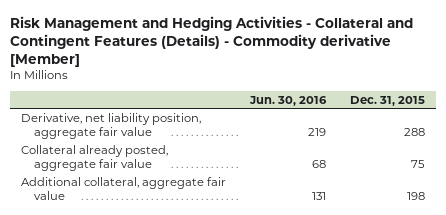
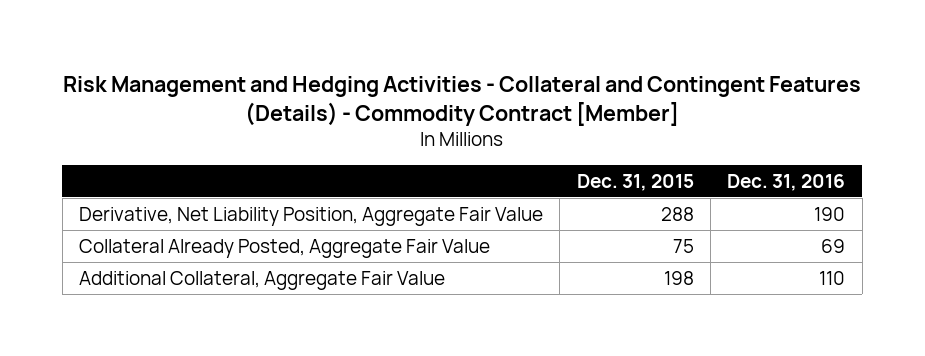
- Risk Management and Hedging Activities - Collateral and Contingent Features (Details) - Commodity derivative [Member]
+ Risk Management and Hedging Activities - Collateral and Contingent Features (Details) - Commodity Contract [Member]
- | Jun. 30, 2016 | Dec. 31, 2015
+ | Dec. 31, 2015 | Dec. 31, 2016
- Derivative, net liability position, aggregate fair value | 219 | 288
- Collateral already posted, aggregate fair value | 68 | 75
- Additional collateral, aggregate fair value | 131 | 198
+ Derivative, Net Liability Position, Aggregate Fair Value | 288 | 190
+ Collateral Already Posted, Aggregate Fair Value | 75 | 69
+ Additional Collateral, Aggregate Fair Value | 198 | 110

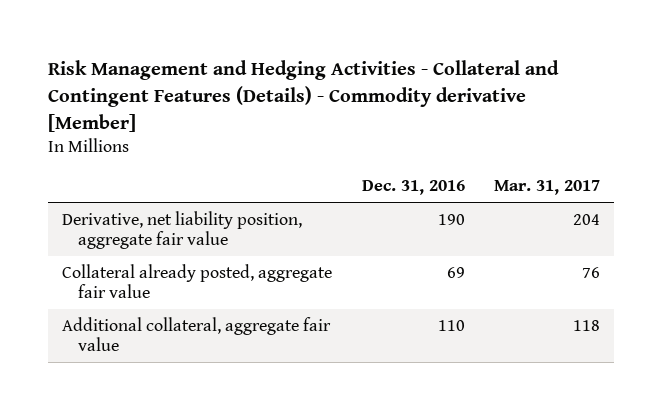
- Risk Management and Hedging Activities - Collateral and Contingent Features (Details) - Commodity Contract [Member]
+ Risk Management and Hedging Activities - Collateral and Contingent Features (Details) - Commodity derivative [Member]
- | Dec. 31, 2015 | Dec. 31, 2016
+ | Dec. 31, 2016 | Mar. 31, 2017
- Derivative, Net Liability Position, Aggregate Fair Value | 288 | 190
- Collateral Already Posted, Aggregate Fair Value | 75 | 69
- Additional Collateral, Aggregate Fair Value | 198 | 110
+ Derivative, net liability position, aggregate fair value | 190 | 204
+ Collateral already posted, aggregate fair value | 69 | 76
+ Additional collateral, aggregate fair value | 110 | 118

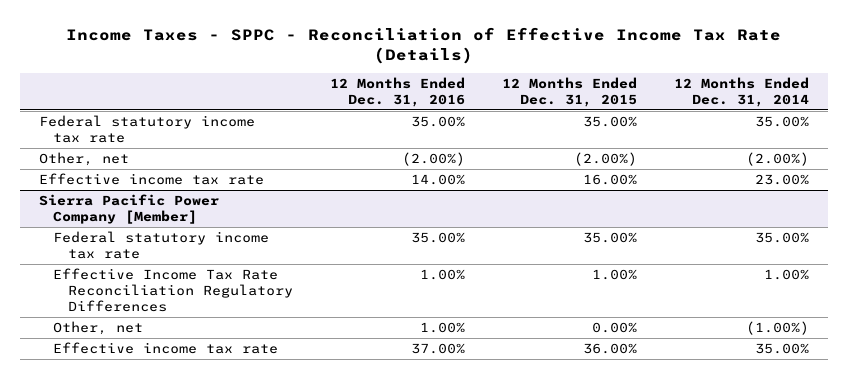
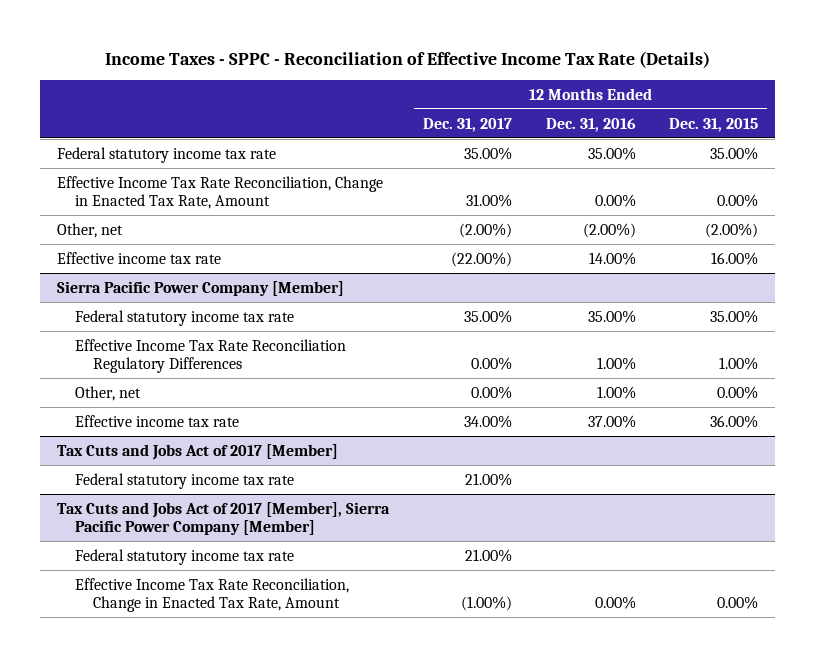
- | 12 Months Ended Dec. 31, 2016 | 12 Months Ended Dec. 31, 2015 | 12 Months Ended Dec. 31, 2014
+ | 12 Months Ended Dec. 31, 2017 | 12 Months Ended Dec. 31, 2016 | 12 Months Ended Dec. 31, 2015
+ Effective Income Tax Rate Reconciliation, Change in Enacted Tax Rate, Amount | 31.00% | 0.00% | 0.00%
+ Tax Cuts and Jobs Act of 2017 [Member]
+ Federal statutory income tax rate | 21.00% | |
+ Tax Cuts and Jobs Act of 2017 [Member], Sierra Pacific Power Company [Member]
+ Federal statutory income tax rate | 21.00% | |
+ Effective Income Tax Rate Reconciliation, Change in Enacted Tax Rate, Amount | (1.00%) | 0.00% | 0.00%

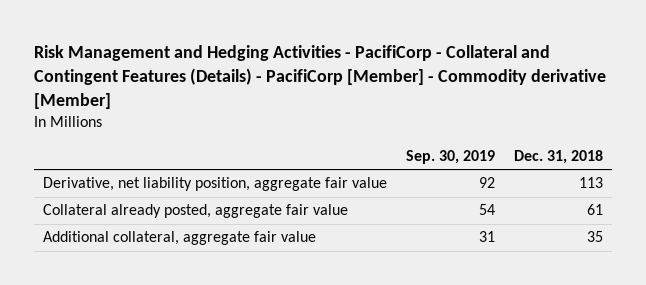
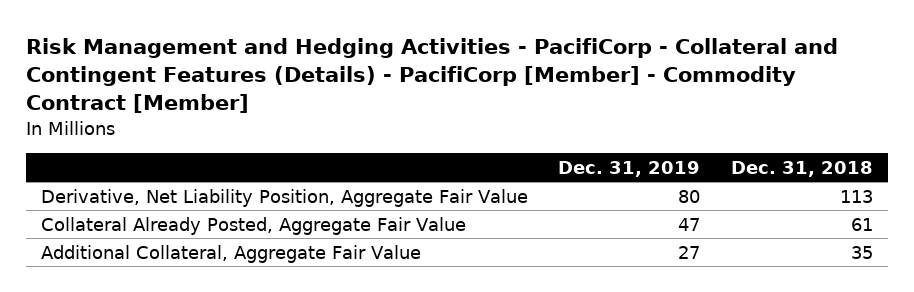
- Risk Management and Hedging Activities - PacifiCorp - Collateral and Contingent Features (Details) - PacifiCorp [Member] - Commodity derivative [Member]
+ Risk Management and Hedging Activities - PacifiCorp - Collateral and Contingent Features (Details) - PacifiCorp [Member] - Commodity Contract [Member]
- | Sep. 30, 2019 | Dec. 31, 2018
+ | Dec. 31, 2019 | Dec. 31, 2018
- Derivative, net liability position, aggregate fair value | 92 | 113
- Collateral already posted, aggregate fair value | 54 | 61
- Additional collateral, aggregate fair value | 31 | 35
+ Derivative, Net Liability Position, Aggregate Fair Value | 80 | 113
+ Collateral Already Posted, Aggregate Fair Value | 47 | 61
+ Additional Collateral, Aggregate Fair Value | 27 | 35

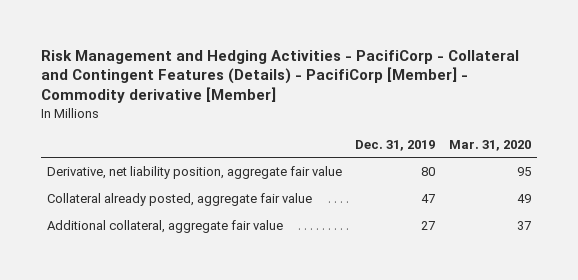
- Risk Management and Hedging Activities - PacifiCorp - Collateral and Contingent Features (Details) - PacifiCorp [Member] - Commodity Contract [Member]
+ Risk Management and Hedging Activities - PacifiCorp - Collateral and Contingent Features (Details) - PacifiCorp [Member] - Commodity derivative [Member]
- | Dec. 31, 2019 | Dec. 31, 2018
+ | Dec. 31, 2019 | Mar. 31, 2020
- Derivative, Net Liability Position, Aggregate Fair Value | 80 | 113
- Collateral Already Posted, Aggregate Fair Value | 47 | 61
- Additional Collateral, Aggregate Fair Value | 27 | 35
+ Derivative, net liability position, aggregate fair value | 80 | 95
+ Collateral already posted, aggregate fair value | 47 | 49
+ Additional collateral, aggregate fair value | 27 | 37

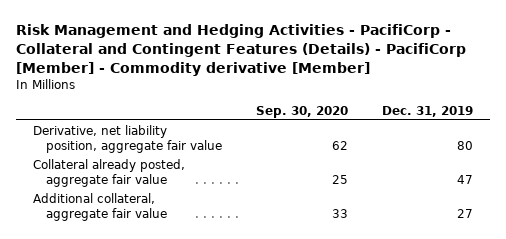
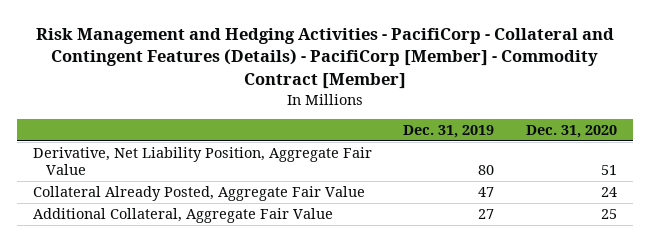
- Risk Management and Hedging Activities - PacifiCorp - Collateral and Contingent Features (Details) - PacifiCorp [Member] - Commodity derivative [Member]
+ Risk Management and Hedging Activities - PacifiCorp - Collateral and Contingent Features (Details) - PacifiCorp [Member] - Commodity Contract [Member]
- | Sep. 30, 2020 | Dec. 31, 2019
+ | Dec. 31, 2019 | Dec. 31, 2020
- Derivative, net liability position, aggregate fair value | 62 | 80
- Collateral already posted, aggregate fair value | 25 | 47
- Additional collateral, aggregate fair value | 33 | 27
+ Derivative, Net Liability Position, Aggregate Fair Value | 80 | 51
+ Collateral Already Posted, Aggregate Fair Value | 47 | 24
+ Additional Collateral, Aggregate Fair Value | 27 | 25

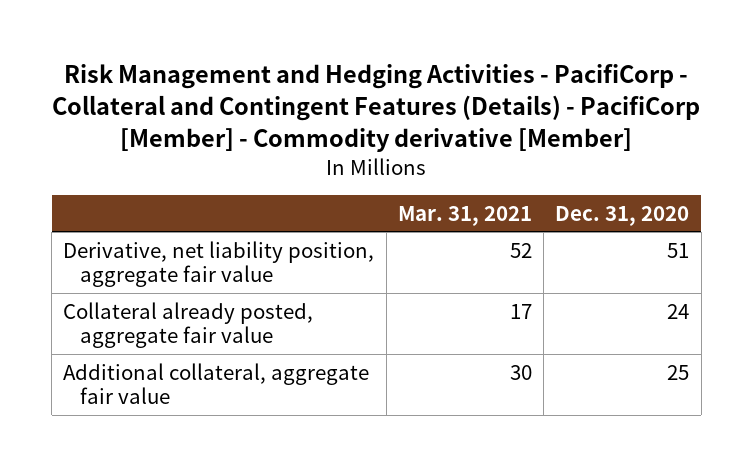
- Risk Management and Hedging Activities - PacifiCorp - Collateral and Contingent Features (Details) - PacifiCorp [Member] - Commodity Contract [Member]
+ Risk Management and Hedging Activities - PacifiCorp - Collateral and Contingent Features (Details) - PacifiCorp [Member] - Commodity derivative [Member]
- | Dec. 31, 2019 | Dec. 31, 2020
+ | Mar. 31, 2021 | Dec. 31, 2020
- Derivative, Net Liability Position, Aggregate Fair Value | 80 | 51
- Collateral Already Posted, Aggregate Fair Value | 47 | 24
- Additional Collateral, Aggregate Fair Value | 27 | 25
+ Derivative, net liability position, aggregate fair value | 52 | 51
+ Collateral already posted, aggregate fair value | 17 | 24
+ Additional collateral, aggregate fair value | 30 | 25

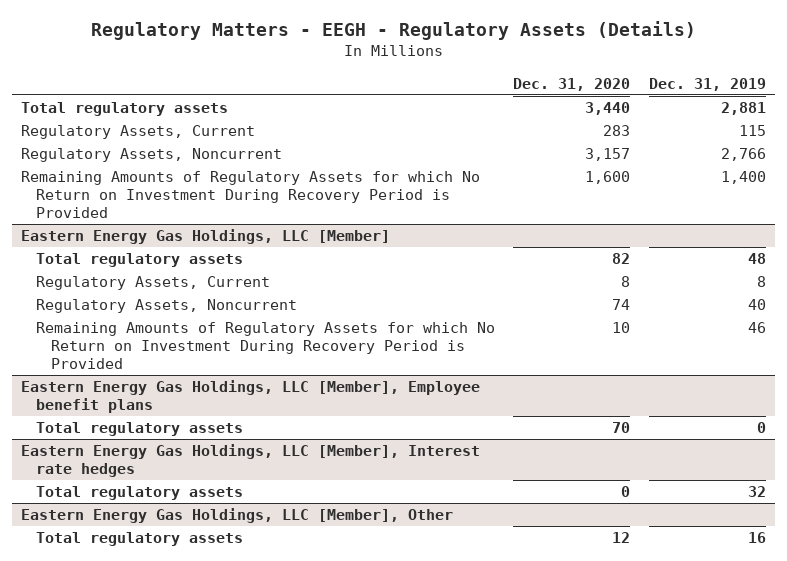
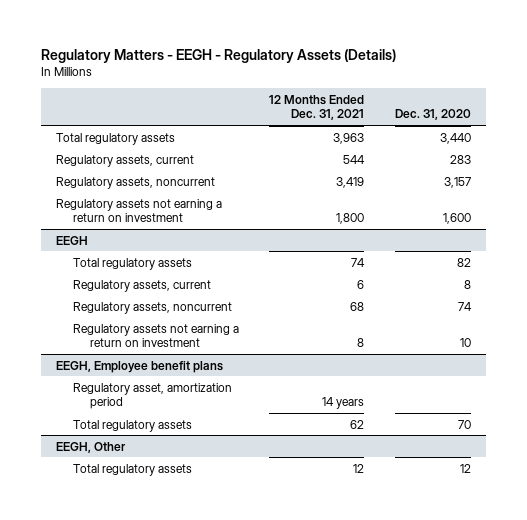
- | Dec. 31, 2020 | Dec. 31, 2019
+ | 12 Months Ended Dec. 31, 2021 | Dec. 31, 2020
- Regulatory Assets, Current | 283 | 115
- Regulatory Assets, Noncurrent | 3,157 | 2,766
- Remaining Amounts of Regulatory Assets for which No Return on Investment During Recovery Period is Provided | 1,600 | 1,400
- Eastern Energy Gas Holdings, LLC [Member]
+ Regulatory assets, current | 544 | 283
+ Regulatory assets, noncurrent | 3,419 | 3,157
+ Regulatory assets not earning a return on investment | 1,800 | 1,600
+ EEGH
- Regulatory Assets, Current | 8 | 8
- Regulatory Assets, Noncurrent | 74 | 40
- Remaining Amounts of Regulatory Assets for which No Return on Investment During Recovery Period is Provided | 10 | 46
- Eastern Energy Gas Holdings, LLC [Member], Employee benefit plans
+ Regulatory assets, current | 6 | 8
+ Regulatory assets, noncurrent | 68 | 74
+ Regulatory assets not earning a return on investment | 8 | 10
+ EEGH, Employee benefit plans
+ Regulatory asset, amortization period | 14 years |
- Eastern Energy Gas Holdings, LLC [Member], Interest rate hedges
- Total regulatory assets | 0 | 32
- Eastern Energy Gas Holdings, LLC [Member], Other
+ EEGH, Other

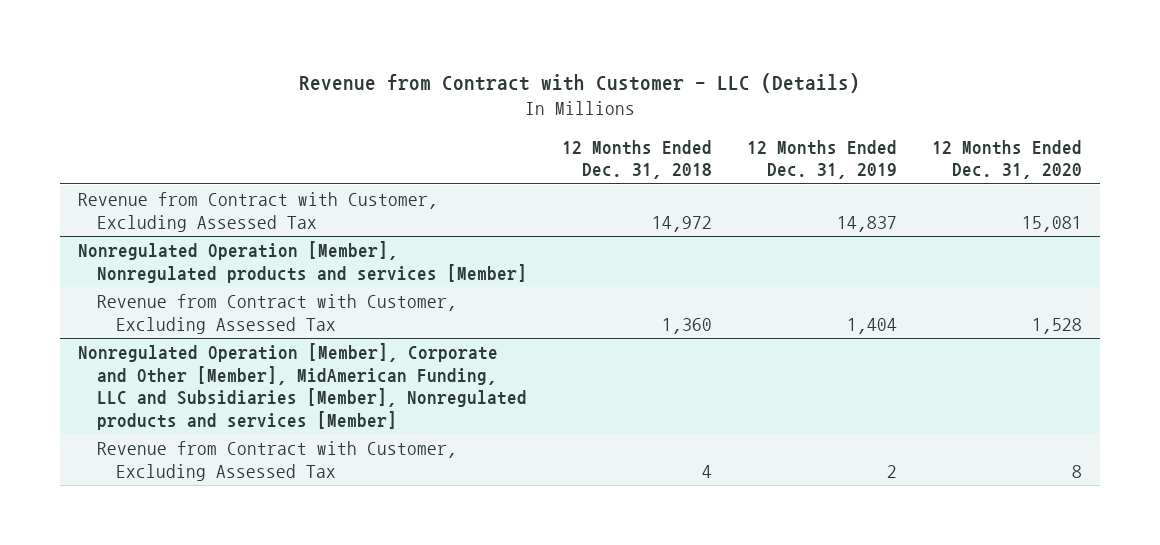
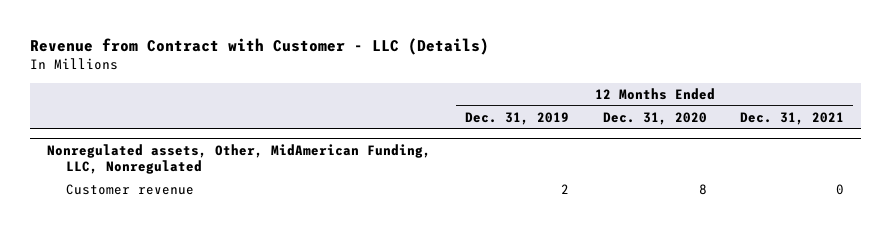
- | 12 Months Ended Dec. 31, 2018 | 12 Months Ended Dec. 31, 2019 | 12 Months Ended Dec. 31, 2020
+ | 12 Months Ended Dec. 31, 2019 | 12 Months Ended Dec. 31, 2020 | 12 Months Ended Dec. 31, 2021
- Revenue from Contract with Customer, Excluding Assessed Tax | 14,972 | 14,837 | 15,081
- Nonregulated Operation [Member], Nonregulated products and services [Member]
- Revenue from Contract with Customer, Excluding Assessed Tax | 1,360 | 1,404 | 1,528
- Nonregulated Operation [Member], Corporate and Other [Member], MidAmerican Funding, LLC and Subsidiaries [Member], Nonregulated products and services [Member]
- Revenue from Contract with Customer, Excluding Assessed Tax | 4 | 2 | 8
+ Nonregulated assets, Other, MidAmerican Funding, LLC, Nonregulated
+ Customer revenue | 2 | 8 | 0

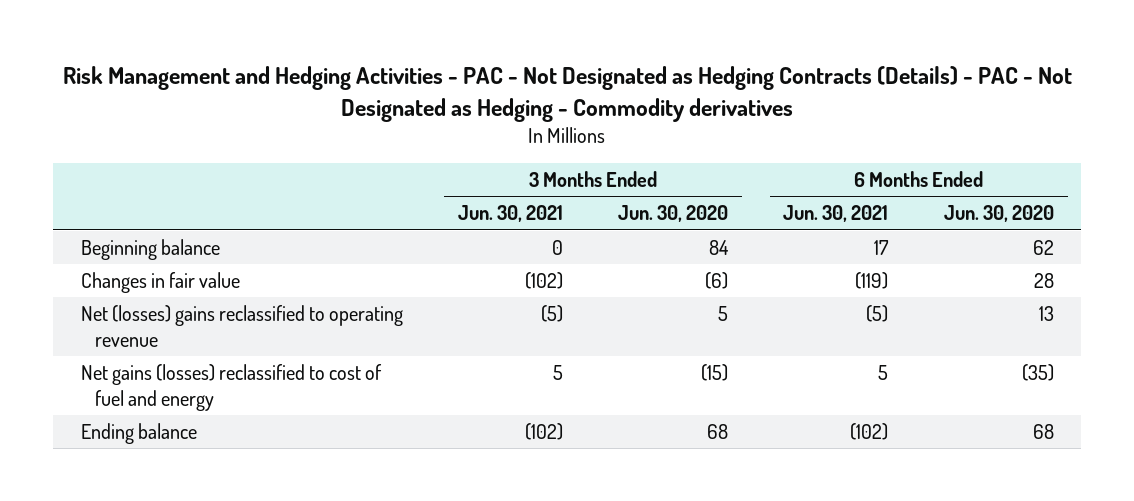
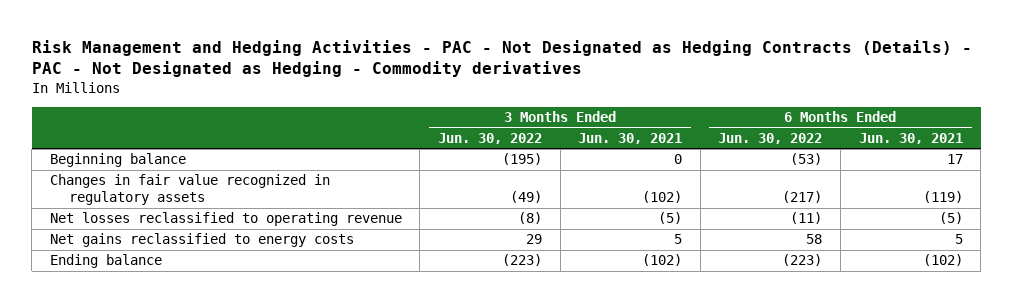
- | 3 Months Ended Jun. 30, 2021 | 3 Months Ended Jun. 30, 2020 | 6 Months Ended Jun. 30, 2021 | 6 Months Ended Jun. 30, 2020
+ | 3 Months Ended Jun. 30, 2022 | 3 Months Ended Jun. 30, 2021 | 6 Months Ended Jun. 30, 2022 | 6 Months Ended Jun. 30, 2021
- Changes in fair value | (102) | (6) | (119) | 28
- Net (losses) gains reclassified to operating revenue | (5) | 5 | (5) | 13
- Net gains (losses) reclassified to cost of fuel and energy | 5 | (15) | 5 | (35)
+ Changes in fair value recognized in regulatory assets | (49) | (102) | (217) | (119)
+ Net losses reclassified to operating revenue | (8) | (5) | (11) | (5)
+ Net gains reclassified to energy costs | 29 | 5 | 58 | 5

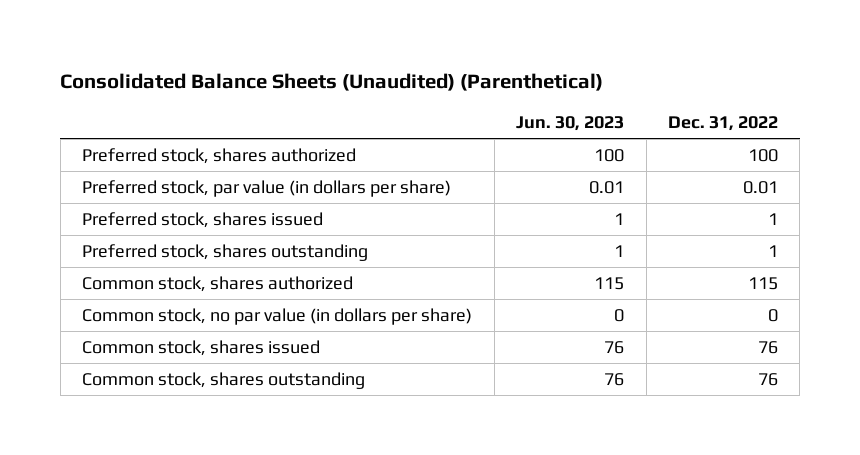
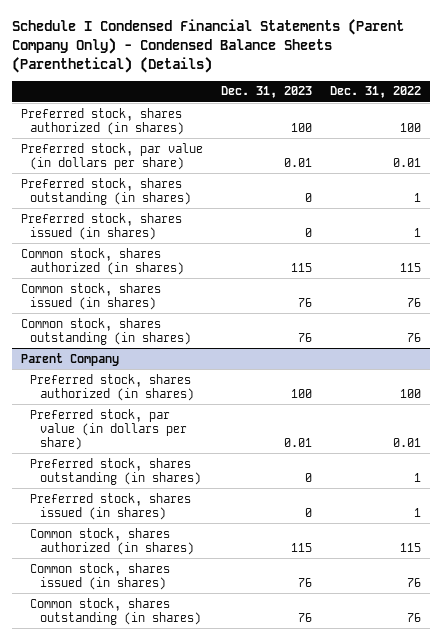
- Consolidated Balance Sheets (Unaudited) (Parenthetical)
+ Schedule I Condensed Financial Statements (Parent Company Only) - Condensed Balance Sheets (Parenthetical) (Details)
- | Jun. 30, 2023 | Dec. 31, 2022
+ | Dec. 31, 2023 | Dec. 31, 2022
- Preferred stock, shares authorized | 100 | 100
+ Preferred stock, shares authorized (in shares) | 100 | 100
- Preferred stock, shares issued | 1 | 1
- Preferred stock, shares outstanding | 1 | 1
- Common stock, shares authorized | 115 | 115
- Common stock, no par value (in dollars per share) | 0 | 0
- Common stock, shares issued | 76 | 76
- Common stock, shares outstanding | 76 | 76
+ Preferred stock, shares outstanding (in shares) | 0 | 1
+ Preferred stock, shares issued (in shares) | 0 | 1
+ Common stock, shares authorized (in shares) | 115 | 115
+ Common stock, shares issued (in shares) | 76 | 76
+ Common stock, shares outstanding (in shares) | 76 | 76
+ Parent Company
+ Preferred stock, shares authorized (in shares) | 100 | 100
+ Preferred stock, par value (in dollars per share) | 0.01 | 0.01
+ Preferred stock, shares outstanding (in shares) | 0 | 1
+ Preferred stock, shares issued (in shares) | 0 | 1
+ Common stock, shares authorized (in shares) | 115 | 115
+ Common stock, shares issued (in shares) | 76 | 76
+ Common stock, shares outstanding (in shares) | 76 | 76

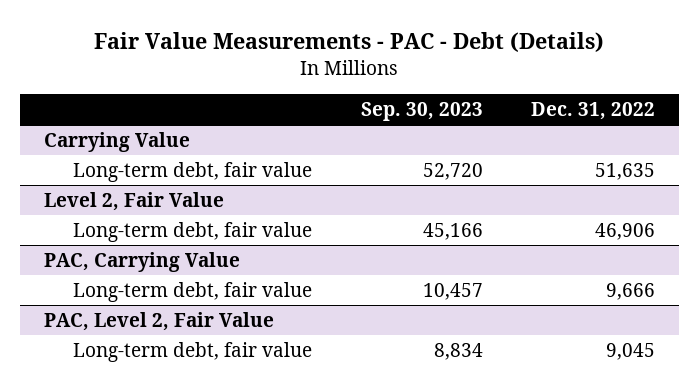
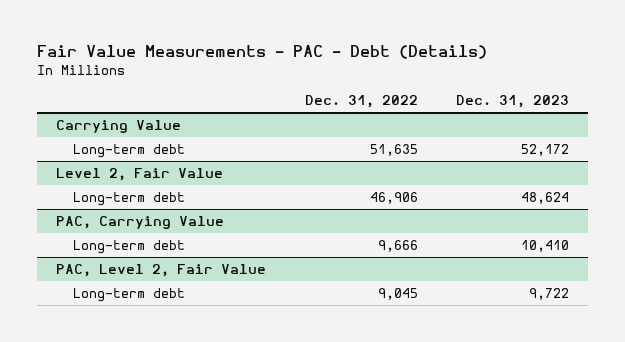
- | Sep. 30, 2023 | Dec. 31, 2022
+ | Dec. 31, 2022 | Dec. 31, 2023
@ Carrying Value
- Long-term debt, fair value | 52,720 | 51,635
+ Long-term debt | 51,635 | 52,172
@ Level 2, Fair Value
- Long-term debt, fair value | 45,166 | 46,906
+ Long-term debt | 46,906 | 48,624
@ PAC, Carrying Value
- Long-term debt, fair value | 10,457 | 9,666
+ Long-term debt | 9,666 | 10,410
@ PAC, Level 2, Fair Value
- Long-term debt, fair value | 8,834 | 9,045
+ Long-term debt | 9,045 | 9,722

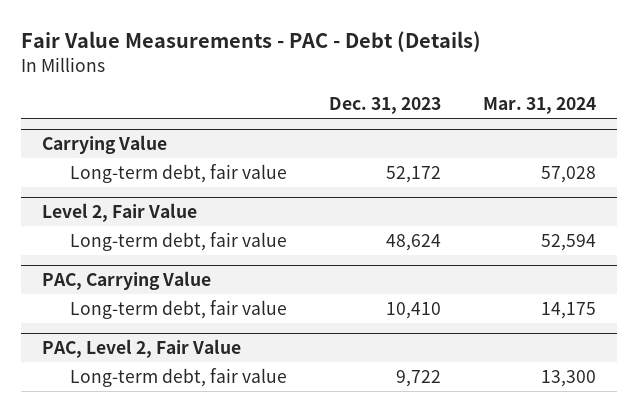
- | Dec. 31, 2022 | Dec. 31, 2023
+ | Dec. 31, 2023 | Mar. 31, 2024
@ Carrying Value
- Long-term debt | 51,635 | 52,172
+ Long-term debt, fair value | 52,172 | 57,028
@ Level 2, Fair Value
- Long-term debt | 46,906 | 48,624
+ Long-term debt, fair value | 48,624 | 52,594
@ PAC, Carrying Value
- Long-term debt | 9,666 | 10,410
+ Long-term debt, fair value | 10,410 | 14,175
@ PAC, Level 2, Fair Value
- Long-term debt | 9,045 | 9,722
+ Long-term debt, fair value | 9,722 | 13,300

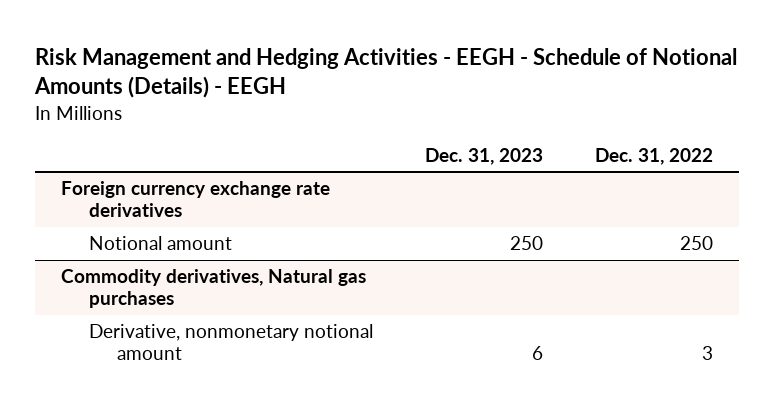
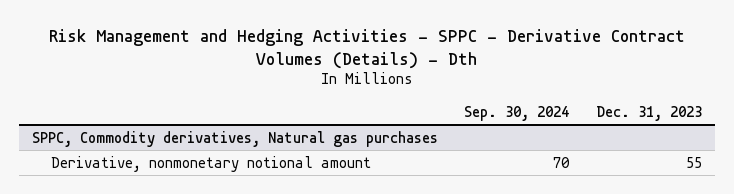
- Risk Management and Hedging Activities - EEGH - Schedule of Notional Amounts (Details) - EEGH
+ Risk Management and Hedging Activities - SPPC - Derivative Contract Volumes (Details) - Dth
- | Dec. 31, 2023 | Dec. 31, 2022
+ | Sep. 30, 2024 | Dec. 31, 2023
- Foreign currency exchange rate derivatives
- Notional amount | 250 | 250
- Commodity derivatives, Natural gas purchases
- Derivative, nonmonetary notional amount | 6 | 3
+ SPPC, Commodity derivatives, Natural gas purchases
+ Derivative, nonmonetary notional amount | 70 | 55

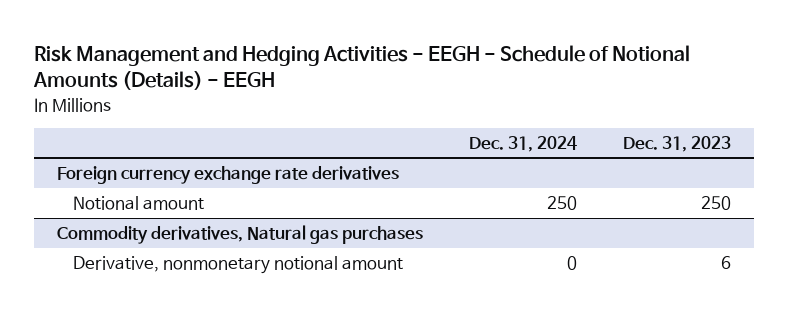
- Risk Management and Hedging Activities - SPPC - Derivative Contract Volumes (Details) - Dth
+ Risk Management and Hedging Activities - EEGH - Schedule of Notional Amounts (Details) - EEGH
- | Sep. 30, 2024 | Dec. 31, 2023
+ | Dec. 31, 2024 | Dec. 31, 2023
- SPPC, Commodity derivatives, Natural gas purchases
- Derivative, nonmonetary notional amount | 70 | 55
+ Foreign currency exchange rate derivatives
+ Notional amount | 250 | 250
+ Commodity derivatives, Natural gas purchases
+ Derivative, nonmonetary notional amount | 0 | 6

